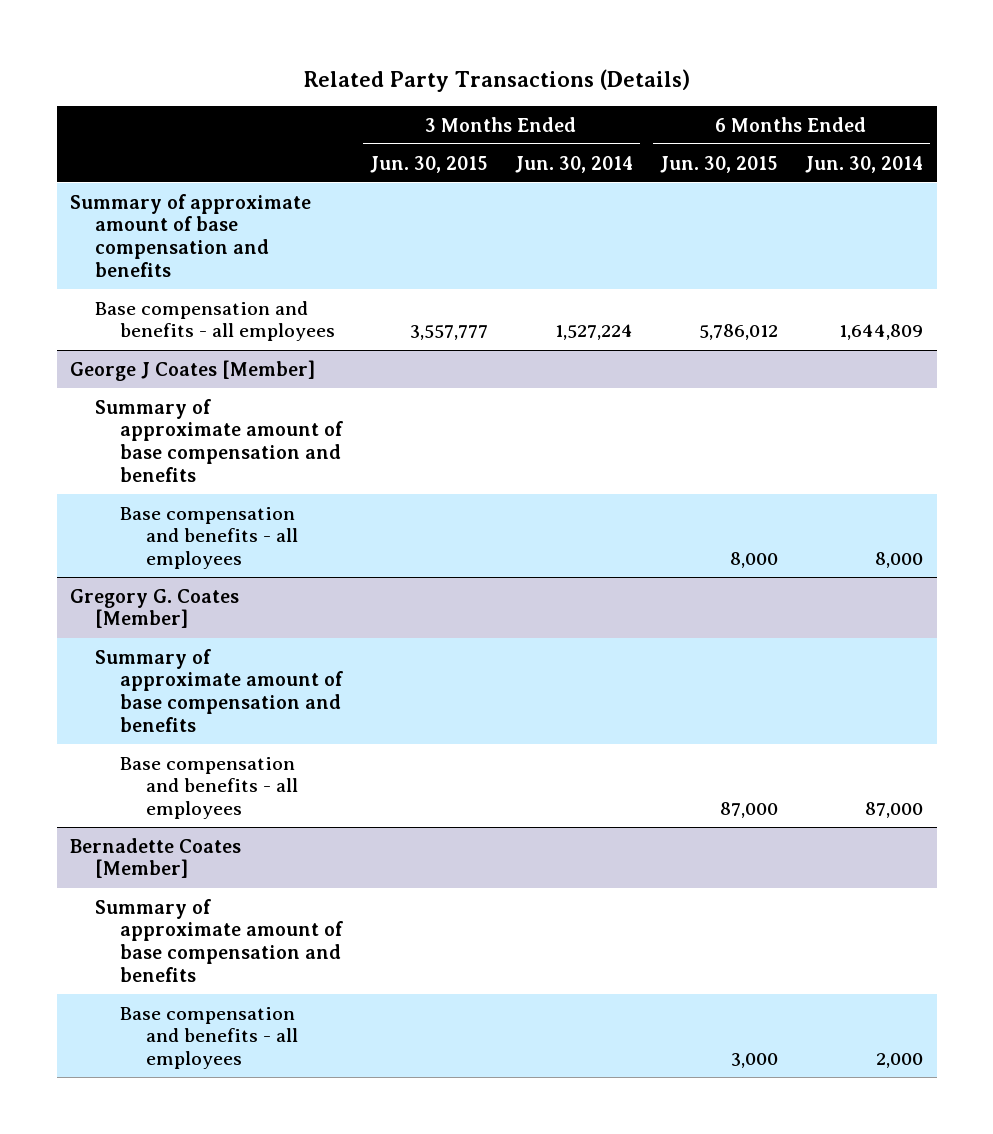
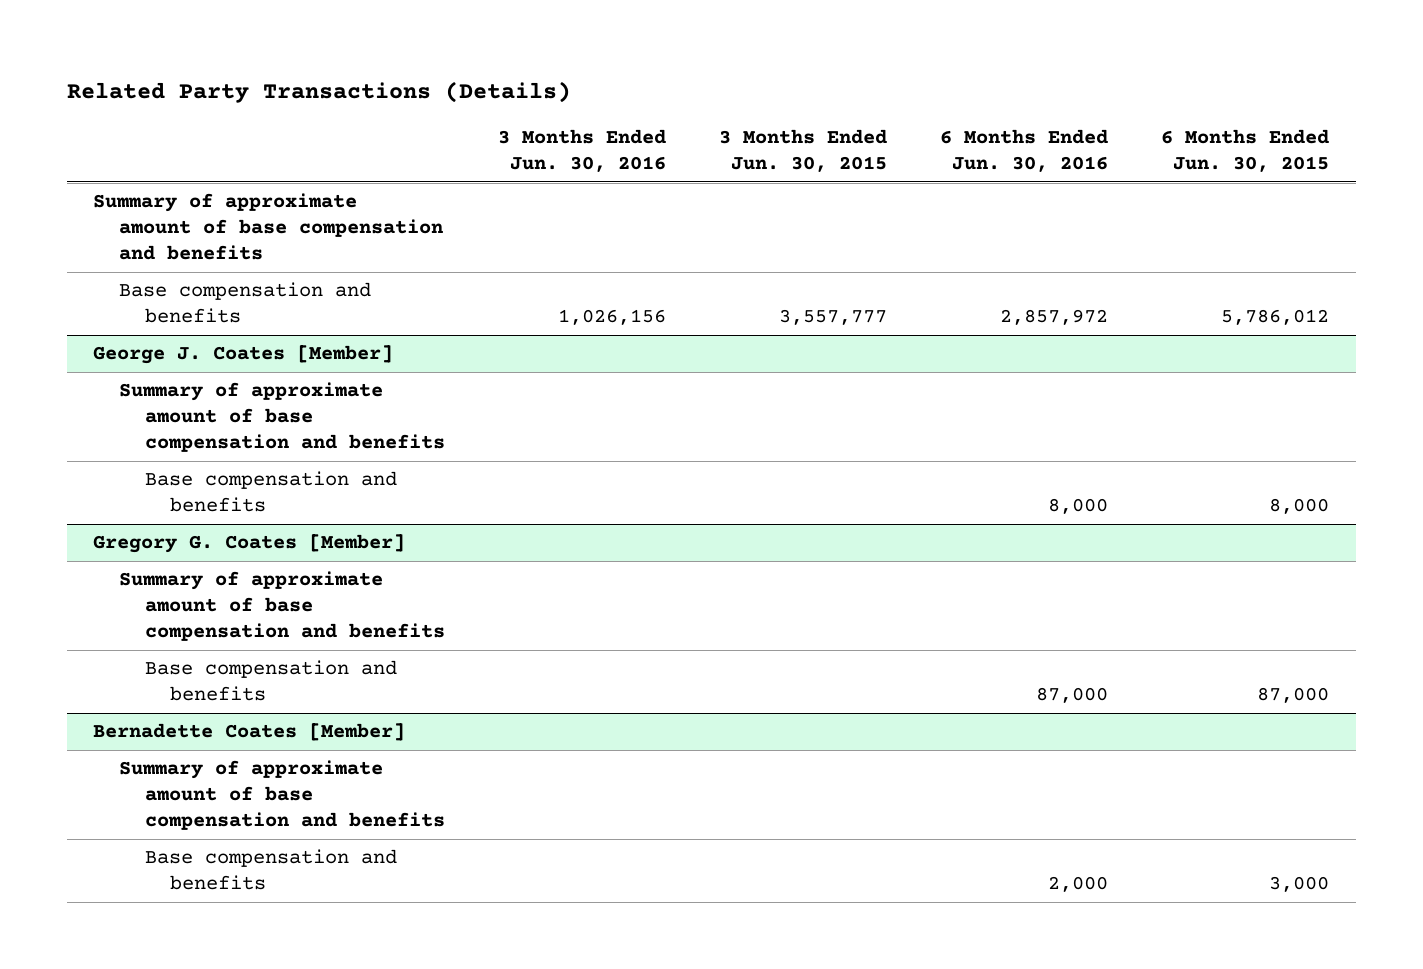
- | 3 Months Ended Jun. 30, 2015 | 3 Months Ended Jun. 30, 2014 | 6 Months Ended Jun. 30, 2015 | 6 Months Ended Jun. 30, 2014
+ | 3 Months Ended Jun. 30, 2016 | 3 Months Ended Jun. 30, 2015 | 6 Months Ended Jun. 30, 2016 | 6 Months Ended Jun. 30, 2015
- Base compensation and benefits - all employees | 3,557,777 | 1,527,224 | 5,786,012 | 1,644,809
- George J Coates [Member]
+ Base compensation and benefits | 1,026,156 | 3,557,777 | 2,857,972 | 5,786,012
+ George J. Coates [Member]
- Base compensation and benefits - all employees | | | 8,000 | 8,000
+ Base compensation and benefits | | | 8,000 | 8,000
@ Gregory G. Coates [Member]
- Base compensation and benefits - all employees | | | 87,000 | 87,000
+ Base compensation and benefits | | | 87,000 | 87,000
@ Bernadette Coates [Member]
- Base compensation and benefits - all employees | | | 3,000 | 2,000
+ Base compensation and benefits | | | 2,000 | 3,000

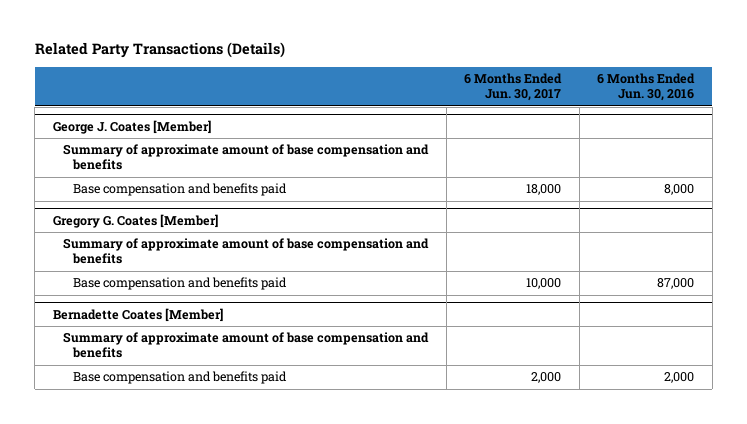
- | 3 Months Ended Jun. 30, 2016 | 3 Months Ended Jun. 30, 2015 | 6 Months Ended Jun. 30, 2016 | 6 Months Ended Jun. 30, 2015
+ | 6 Months Ended Jun. 30, 2017 | 6 Months Ended Jun. 30, 2016
- Summary of approximate amount of base compensation and benefits
- Base compensation and benefits | 1,026,156 | 3,557,777 | 2,857,972 | 5,786,012
@ George J. Coates [Member]
- Base compensation and benefits | | | 8,000 | 8,000
+ Base compensation and benefits paid | 18,000 | 8,000
@ Gregory G. Coates [Member]
- Base compensation and benefits | | | 87,000 | 87,000
+ Base compensation and benefits paid | 10,000 | 87,000
@ Bernadette Coates [Member]
- Base compensation and benefits | | | 2,000 | 3,000
+ Base compensation and benefits paid | 2,000 | 2,000

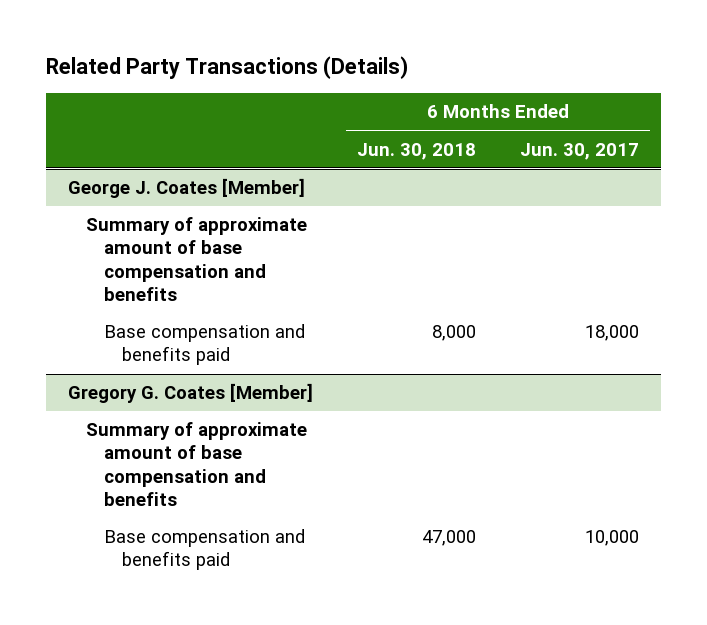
- | 6 Months Ended Jun. 30, 2017 | 6 Months Ended Jun. 30, 2016
+ | 6 Months Ended Jun. 30, 2018 | 6 Months Ended Jun. 30, 2017
- Bernadette Coates [Member]
- Summary of approximate amount of base compensation and benefits
- Base compensation and benefits paid | 2,000 | 2,000

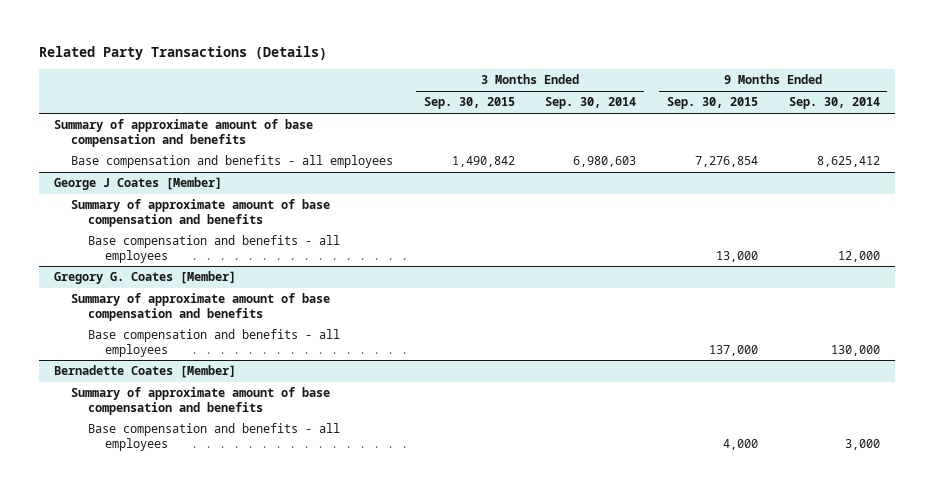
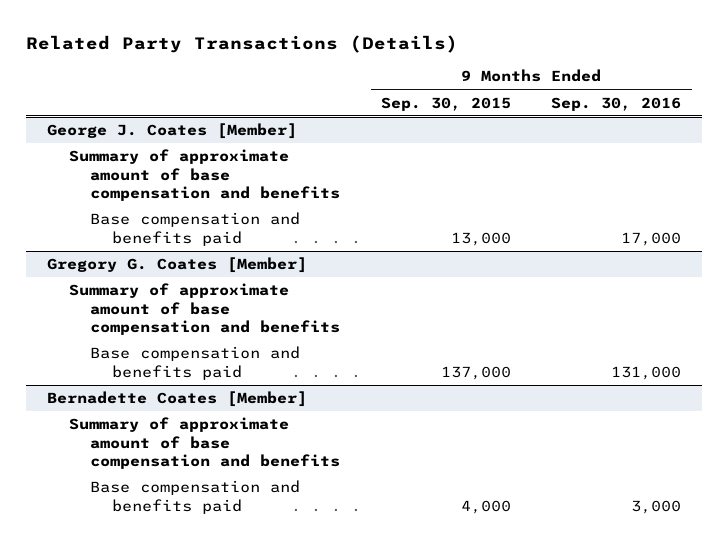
- | 3 Months Ended Sep. 30, 2015 | 3 Months Ended Sep. 30, 2014 | 9 Months Ended Sep. 30, 2015 | 9 Months Ended Sep. 30, 2014
+ | 9 Months Ended Sep. 30, 2015 | 9 Months Ended Sep. 30, 2016
- Summary of approximate amount of base compensation and benefits
- Base compensation and benefits - all employees | 1,490,842 | 6,980,603 | 7,276,854 | 8,625,412
- George J Coates [Member]
+ George J. Coates [Member]
- Base compensation and benefits - all employees | | | 13,000 | 12,000
+ Base compensation and benefits paid | 13,000 | 17,000
@ Gregory G. Coates [Member]
- Base compensation and benefits - all employees | | | 137,000 | 130,000
+ Base compensation and benefits paid | 137,000 | 131,000
@ Bernadette Coates [Member]
- Base compensation and benefits - all employees | | | 4,000 | 3,000
+ Base compensation and benefits paid | 4,000 | 3,000

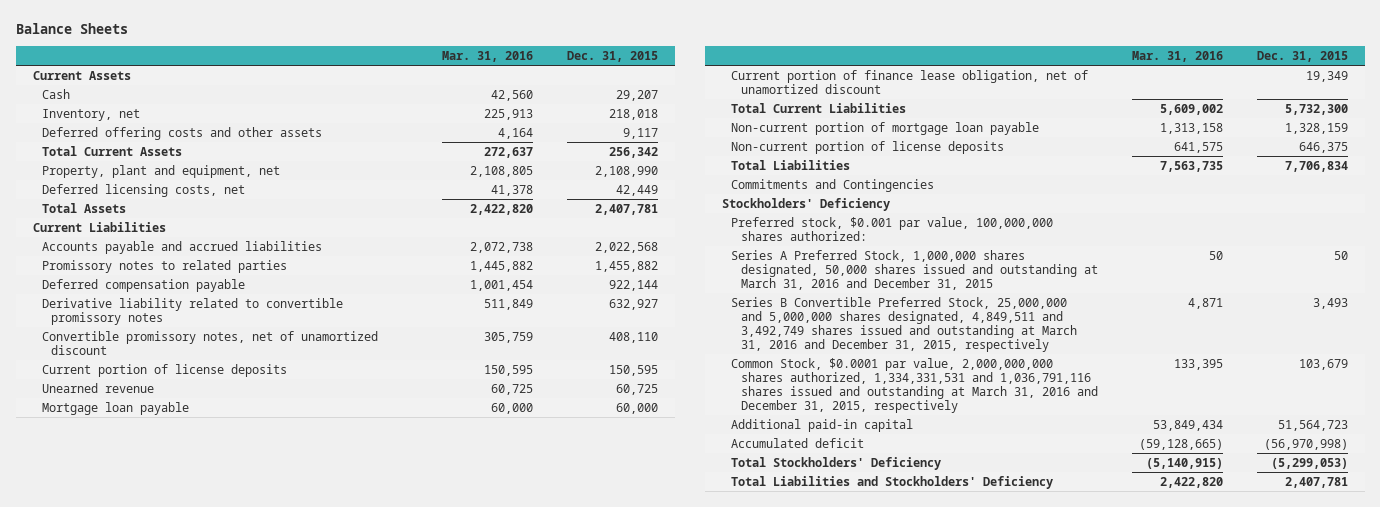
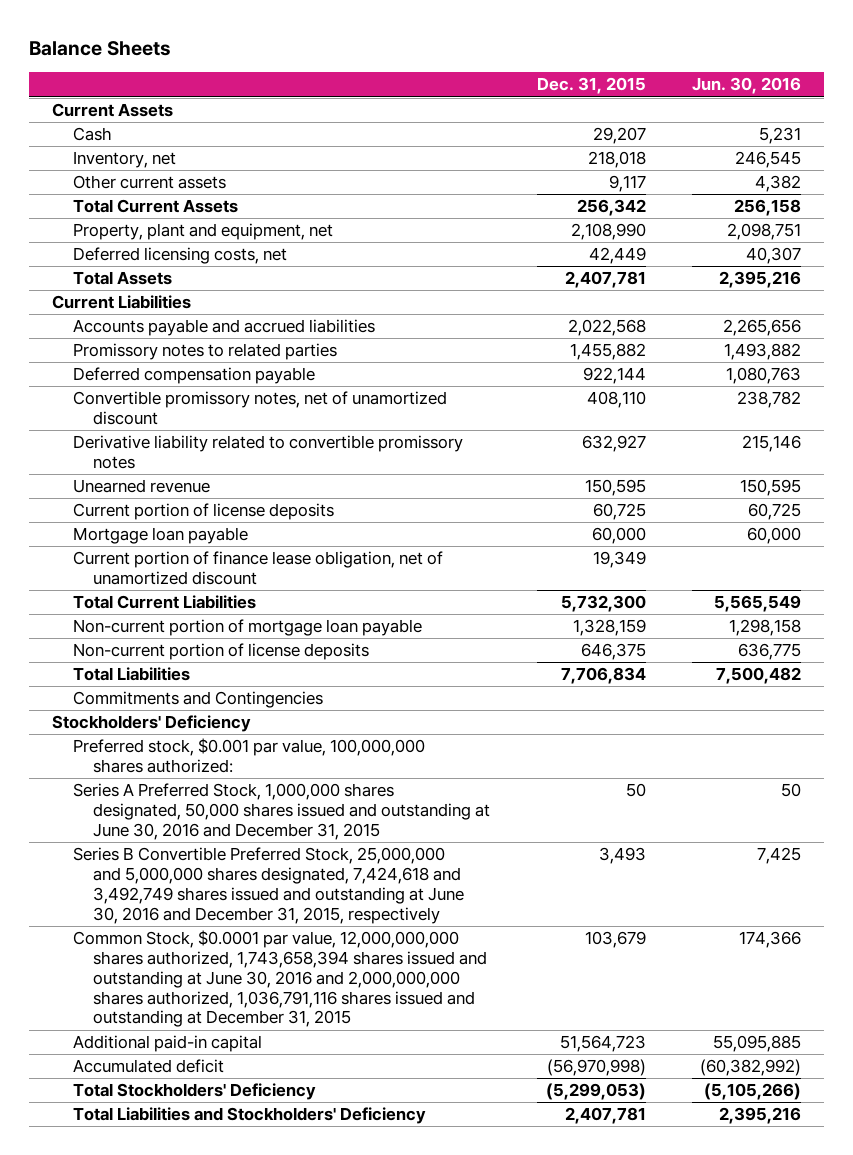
- | Mar. 31, 2016 | Dec. 31, 2015
+ | Dec. 31, 2015 | Jun. 30, 2016
- Deferred offering costs and other assets | 4,164 | 9,117
+ Other current assets | 9,117 | 4,382
- Current portion of license deposits | 150,595 | 150,595
- Unearned revenue | 60,725 | 60,725
moved down: Derivative liability related to convertible promissory notes | 632,927 | 215,146
+ Unearned revenue | 150,595 | 150,595
+ Current portion of license deposits | 60,725 | 60,725
- Series A Preferred Stock, 1,000,000 shares designated, 50,000 shares issued and outstanding at March 31, 2016 and December 31, 2015 | 50 | 50
- Series B Convertible Preferred Stock, 25,000,000 and 5,000,000 shares designated, 4,849,511 and 3,492,749 shares issued and outstanding at March 31, 2016 and December 31, 2015, respectively | 4,871 | 3,493
- Common Stock, $0.0001 par value, 2,000,000,000 shares authorized, 1,334,331,531 and 1,036,791,116 shares issued and outstanding at March 31, 2016 and December 31, 2015, respectively | 133,395 | 103,679
+ Series A Preferred Stock, 1,000,000 shares designated, 50,000 shares issued and outstanding at June 30, 2016 and December 31, 2015 | 50 | 50
+ Series B Convertible Preferred Stock, 25,000,000 and 5,000,000 shares designated, 7,424,618 and 3,492,749 shares issued and outstanding at June 30, 2016 and December 31, 2015, respectively | 3,493 | 7,425
+ Common Stock, $0.0001 par value, 12,000,000,000 shares authorized, 1,743,658,394 shares issued and outstanding at June 30, 2016 and 2,000,000,000 shares authorized, 1,036,791,116 shares issued and outstanding at December 31, 2015 | 103,679 | 174,366

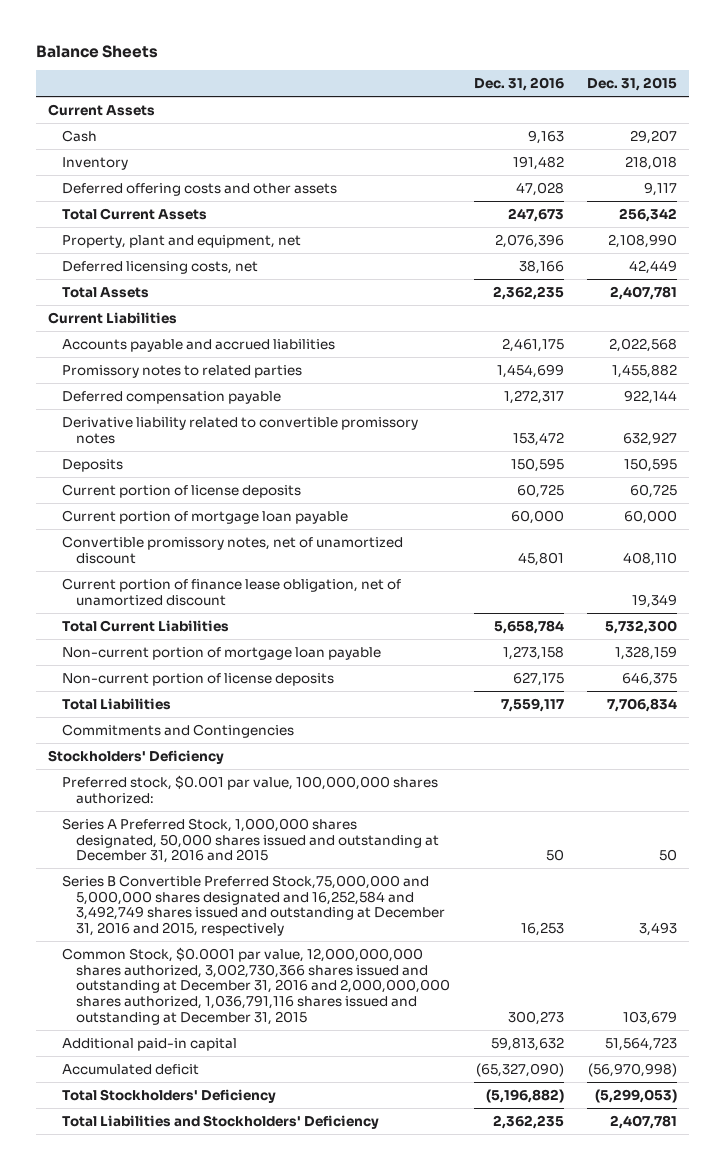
- | Dec. 31, 2015 | Jun. 30, 2016
+ | Dec. 31, 2016 | Dec. 31, 2015
- Inventory, net | 218,018 | 246,545
- Other current assets | 9,117 | 4,382
+ Inventory | 191,482 | 218,018
+ Deferred offering costs and other assets | 47,028 | 9,117
- Unearned revenue | 150,595 | 150,595
+ Deposits | 150,595 | 150,595
- Mortgage loan payable | 60,000 | 60,000
+ Current portion of mortgage loan payable | 60,000 | 60,000
moved down: Convertible promissory notes, net of unamortized discount | 45,801 | 408,110
- Series A Preferred Stock, 1,000,000 shares designated, 50,000 shares issued and outstanding at June 30, 2016 and December 31, 2015 | 50 | 50
- Series B Convertible Preferred Stock, 25,000,000 and 5,000,000 shares designated, 7,424,618 and 3,492,749 shares issued and outstanding at June 30, 2016 and December 31, 2015, respectively | 3,493 | 7,425
- Common Stock, $0.0001 par value, 12,000,000,000 shares authorized, 1,743,658,394 shares issued and outstanding at June 30, 2016 and 2,000,000,000 shares authorized, 1,036,791,116 shares issued and outstanding at December 31, 2015 | 103,679 | 174,366
+ Series A Preferred Stock, 1,000,000 shares designated, 50,000 shares issued and outstanding at December 31, 2016 and 2015 | 50 | 50
+ Series B Convertible Preferred Stock,75,000,000 and 5,000,000 shares designated and 16,252,584 and 3,492,749 shares issued and outstanding at December 31, 2016 and 2015, respectively | 16,253 | 3,493
+ Common Stock, $0.0001 par value, 12,000,000,000 shares authorized, 3,002,730,366 shares issued and outstanding at December 31, 2016 and 2,000,000,000 shares authorized, 1,036,791,116 shares issued and outstanding at December 31, 2015 | 300,273 | 103,679

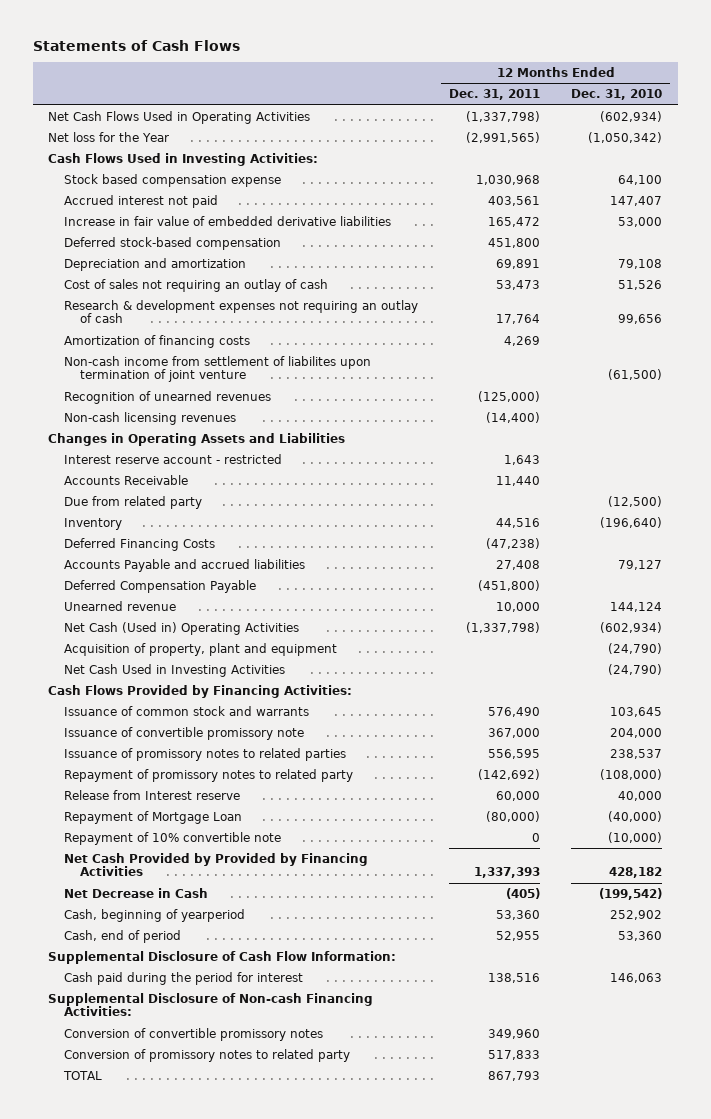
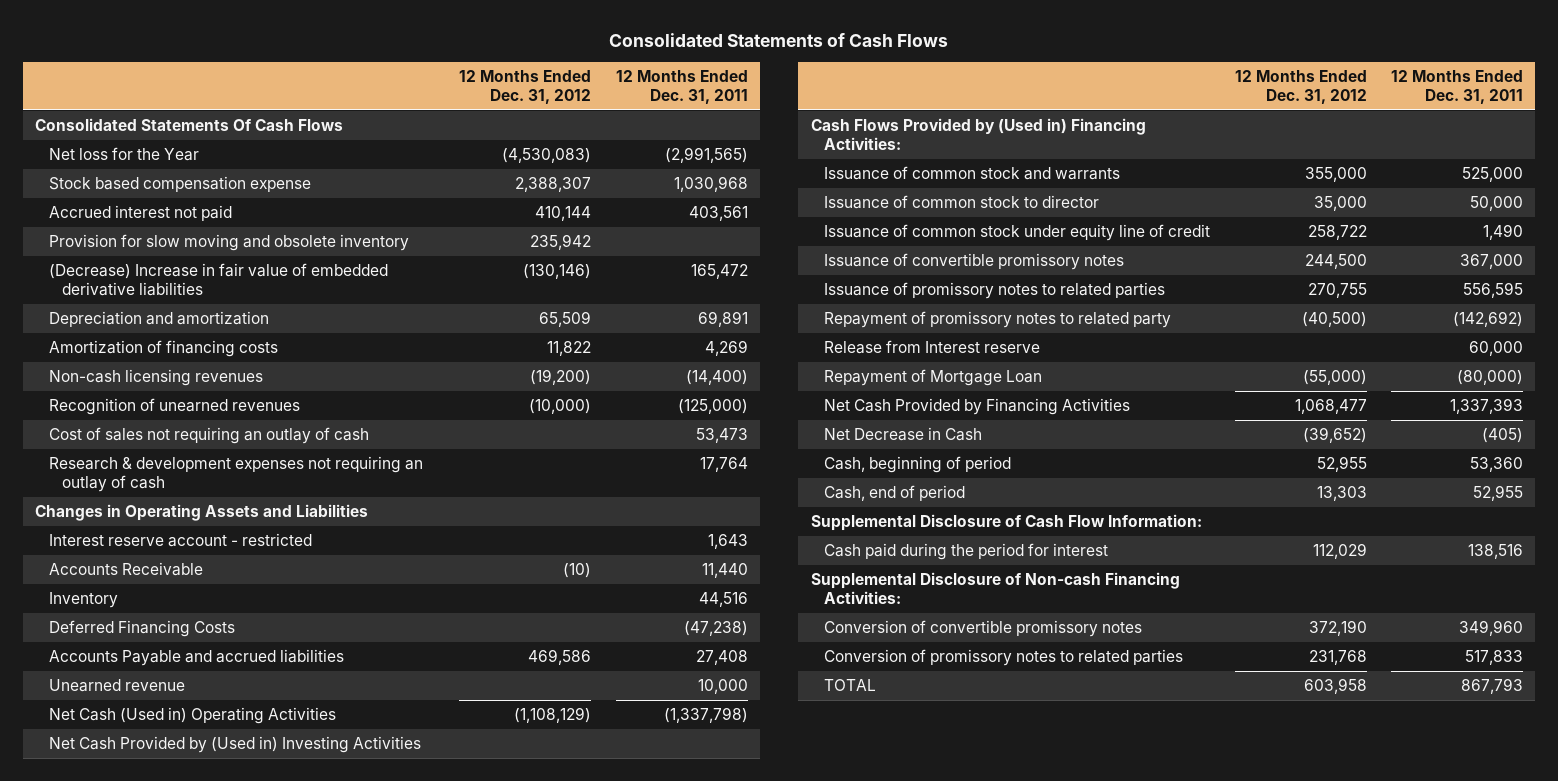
- Statements of Cash Flows
+ Consolidated Statements of Cash Flows
- | 12 Months Ended Dec. 31, 2011 | 12 Months Ended Dec. 31, 2010
+ | 12 Months Ended Dec. 31, 2012 | 12 Months Ended Dec. 31, 2011
- Net Cash Flows Used in Operating Activities | (1,337,798) | (602,934)
+ Consolidated Statements Of Cash Flows
- Cash Flows Used in Investing Activities:
- Increase in fair value of embedded derivative liabilities | 165,472 | 53,000
- Deferred stock-based compensation | 451,800 |
+ Provision for slow moving and obsolete inventory | 235,942 |
+ (Decrease) Increase in fair value of embedded derivative liabilities | (130,146) | 165,472
- Non-cash income from settlement of liabilites upon termination of joint venture | | (61,500)
moved down: Recognition of unearned revenues | (10,000) | (125,000)
moved down: Cost of sales not requiring an outlay of cash | | 53,473
moved down: Research & development expenses not requiring an outlay of cash | | 17,764
- Due from related party | | (12,500)
- Deferred Compensation Payable | (451,800) |
- Acquisition of property, plant and equipment | | (24,790)
- Net Cash Used in Investing Activities | | (24,790)
- Cash Flows Provided by Financing Activities:
- Issuance of common stock and warrants | 576,490 | 103,645
- Issuance of convertible promissory note | 367,000 | 204,000
+ Net Cash Provided by (Used in) Investing Activities
+ Cash Flows Provided by (Used in) Financing Activities:
+ Issuance of common stock and warrants | 355,000 | 525,000
+ Issuance of common stock to director | 35,000 | 50,000
+ Issuance of common stock under equity line of credit | 258,722 | 1,490
+ Issuance of convertible promissory notes | 244,500 | 367,000
- Repayment of 10% convertible note | 0 | (10,000)
- Net Cash Provided by Provided by Financing Activities | 1,337,393 | 428,182
+ Net Cash Provided by Financing Activities | 1,068,477 | 1,337,393
- Cash, beginning of yearperiod | 53,360 | 252,902
+ Cash, beginning of period | 52,955 | 53,360
- Conversion of promissory notes to related party | 517,833 |
+ Conversion of promissory notes to related parties | 231,768 | 517,833

